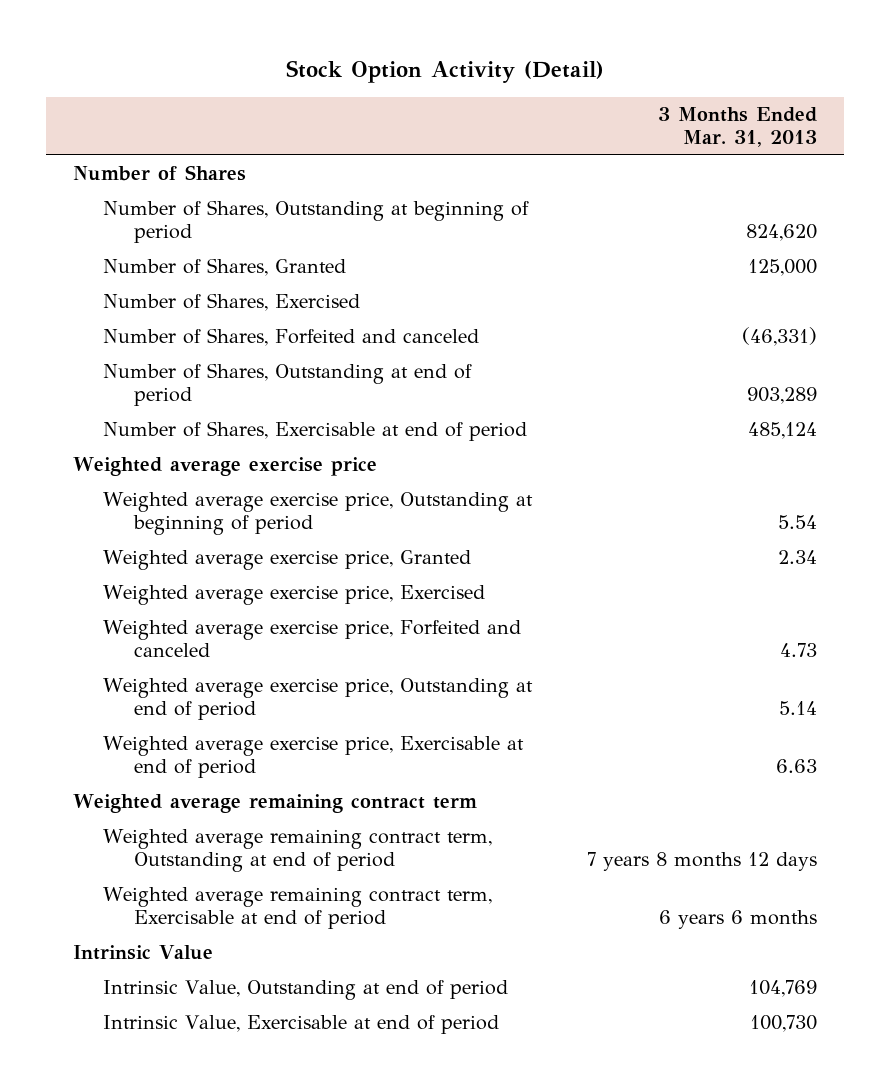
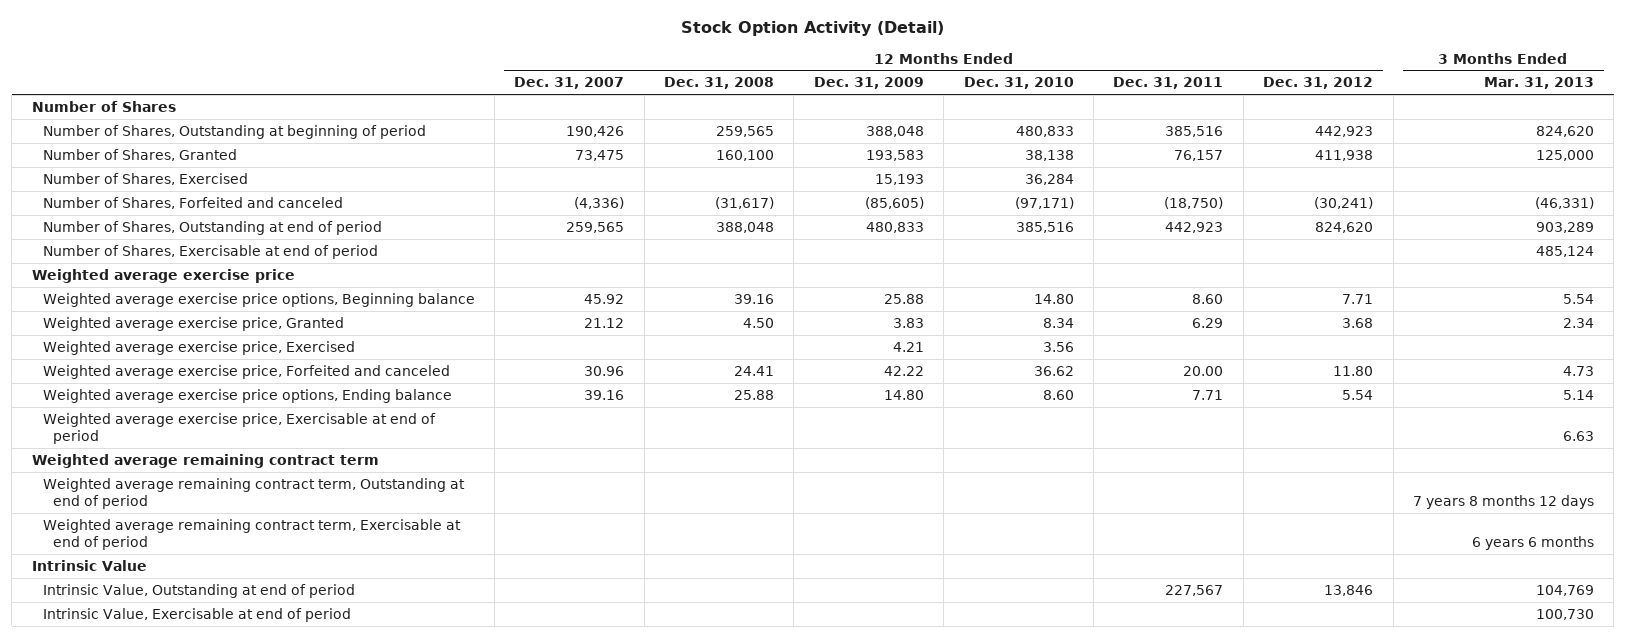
- | 3 Months Ended Mar. 31, 2013
+ | 12 Months Ended Dec. 31, 2007 | 12 Months Ended Dec. 31, 2008 | 12 Months Ended Dec. 31, 2009 | 12 Months Ended Dec. 31, 2010 | 12 Months Ended Dec. 31, 2011 | 12 Months Ended Dec. 31, 2012 | 3 Months Ended Mar. 31, 2013
- Weighted average exercise price, Outstanding at beginning of period | 5.54
+ Weighted average exercise price options, Beginning balance | 45.92 | 39.16 | 25.88 | 14.80 | 8.60 | 7.71 | 5.54
- Weighted average exercise price, Outstanding at end of period | 5.14
+ Weighted average exercise price options, Ending balance | 39.16 | 25.88 | 14.80 | 8.60 | 7.71 | 5.54 | 5.14

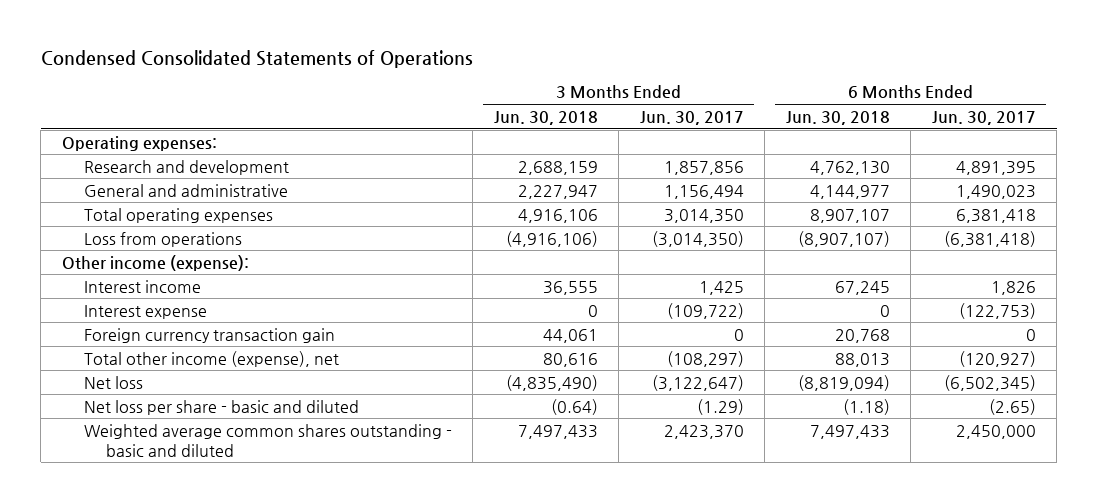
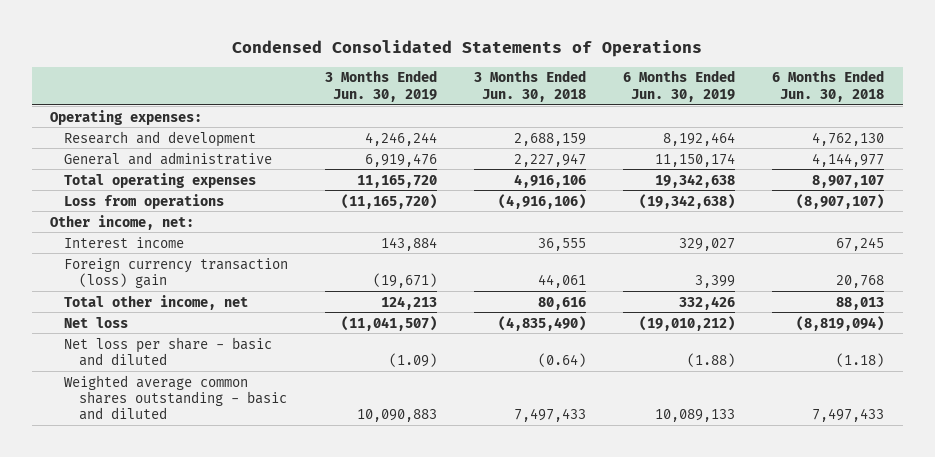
- | 3 Months Ended Jun. 30, 2018 | 3 Months Ended Jun. 30, 2017 | 6 Months Ended Jun. 30, 2018 | 6 Months Ended Jun. 30, 2017
+ | 3 Months Ended Jun. 30, 2019 | 3 Months Ended Jun. 30, 2018 | 6 Months Ended Jun. 30, 2019 | 6 Months Ended Jun. 30, 2018
- Other income (expense):
+ Other income, net:
- Interest expense | 0 | (109,722) | 0 | (122,753)
- Foreign currency transaction gain | 44,061 | 0 | 20,768 | 0
- Total other income (expense), net | 80,616 | (108,297) | 88,013 | (120,927)
+ Foreign currency transaction (loss) gain | (19,671) | 44,061 | 3,399 | 20,768
+ Total other income, net | 124,213 | 80,616 | 332,426 | 88,013

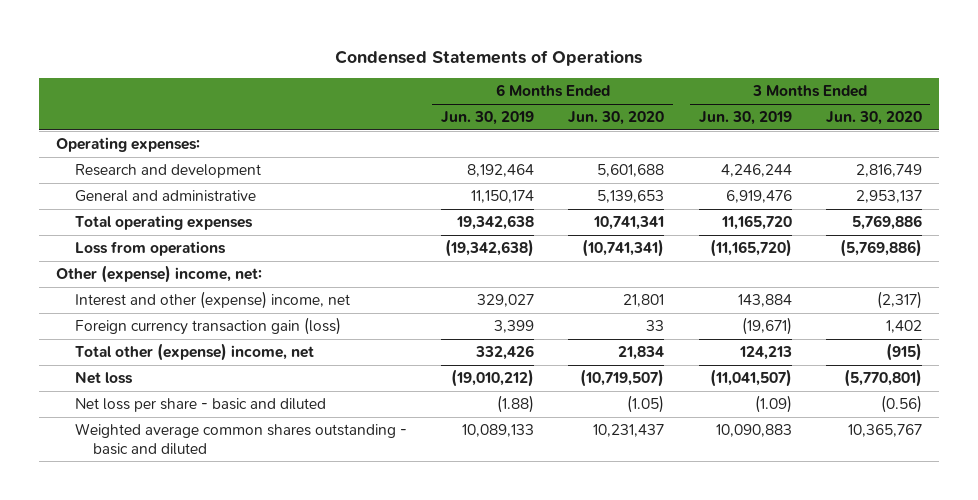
- Condensed Consolidated Statements of Operations
+ Condensed Statements of Operations
- | 3 Months Ended Jun. 30, 2019 | 3 Months Ended Jun. 30, 2018 | 6 Months Ended Jun. 30, 2019 | 6 Months Ended Jun. 30, 2018
+ | 6 Months Ended Jun. 30, 2019 | 6 Months Ended Jun. 30, 2020 | 3 Months Ended Jun. 30, 2019 | 3 Months Ended Jun. 30, 2020
- Other income, net:
- Interest income | 143,884 | 36,555 | 329,027 | 67,245
- Foreign currency transaction (loss) gain | (19,671) | 44,061 | 3,399 | 20,768
- Total other income, net | 124,213 | 80,616 | 332,426 | 88,013
+ Other (expense) income, net:
+ Interest and other (expense) income, net | 329,027 | 21,801 | 143,884 | (2,317)
+ Foreign currency transaction gain (loss) | 3,399 | 33 | (19,671) | 1,402
+ Total other (expense) income, net | 332,426 | 21,834 | 124,213 | (915)

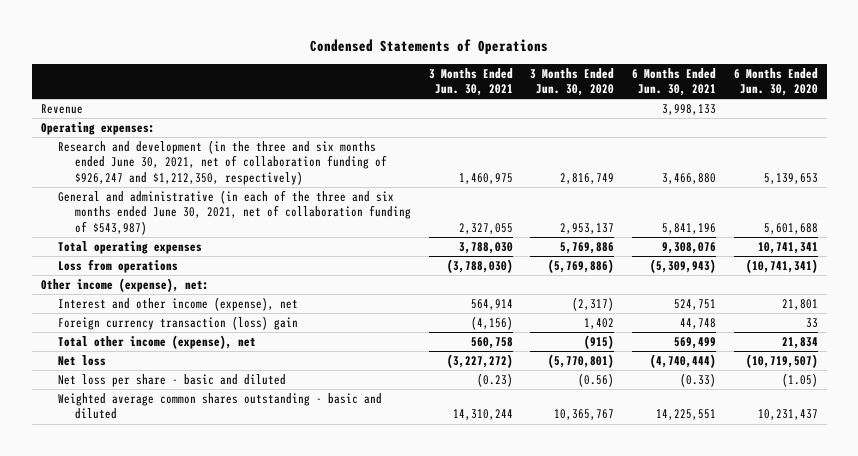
- | 6 Months Ended Jun. 30, 2019 | 6 Months Ended Jun. 30, 2020 | 3 Months Ended Jun. 30, 2019 | 3 Months Ended Jun. 30, 2020
+ | 3 Months Ended Jun. 30, 2021 | 3 Months Ended Jun. 30, 2020 | 6 Months Ended Jun. 30, 2021 | 6 Months Ended Jun. 30, 2020
+ Revenue | | | 3,998,133 |
- Research and development | 8,192,464 | 5,601,688 | 4,246,244 | 2,816,749
- General and administrative | 11,150,174 | 5,139,653 | 6,919,476 | 2,953,137
+ Research and development (in the three and six months ended June 30, 2021, net of collaboration funding of $926,247 and $1,212,350, respectively) | 1,460,975 | 2,816,749 | 3,466,880 | 5,139,653
+ General and administrative (in each of the three and six months ended June 30, 2021, net of collaboration funding of $543,987) | 2,327,055 | 2,953,137 | 5,841,196 | 5,601,688
- Other (expense) income, net:
- Interest and other (expense) income, net | 329,027 | 21,801 | 143,884 | (2,317)
- Foreign currency transaction gain (loss) | 3,399 | 33 | (19,671) | 1,402
- Total other (expense) income, net | 332,426 | 21,834 | 124,213 | (915)
+ Other income (expense), net:
+ Interest and other income (expense), net | 564,914 | (2,317) | 524,751 | 21,801
+ Foreign currency transaction (loss) gain | (4,156) | 1,402 | 44,748 | 33
+ Total other income (expense), net | 560,758 | (915) | 569,499 | 21,834

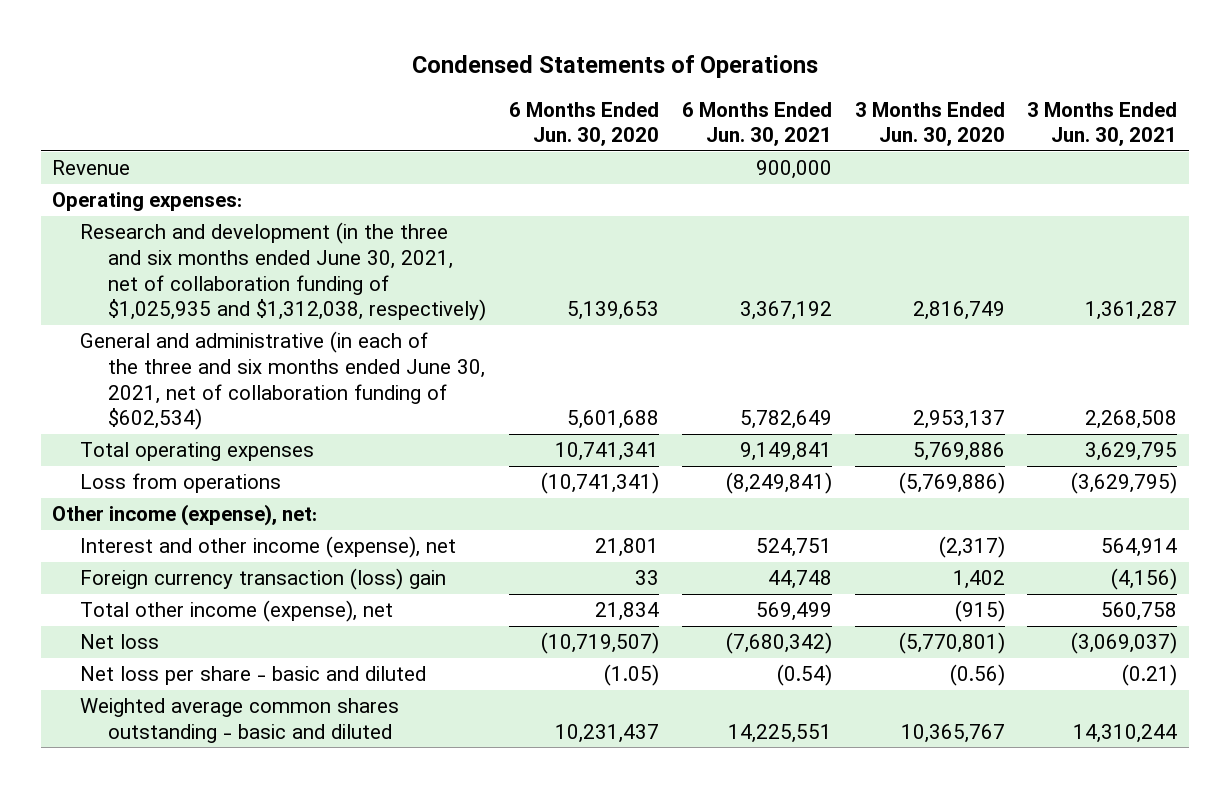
- | 3 Months Ended Jun. 30, 2021 | 3 Months Ended Jun. 30, 2020 | 6 Months Ended Jun. 30, 2021 | 6 Months Ended Jun. 30, 2020
+ | 6 Months Ended Jun. 30, 2020 | 6 Months Ended Jun. 30, 2021 | 3 Months Ended Jun. 30, 2020 | 3 Months Ended Jun. 30, 2021
- Revenue | | | 3,998,133 |
+ Revenue | | 900,000 | |
- Research and development (in the three and six months ended June 30, 2021, net of collaboration funding of $926,247 and $1,212,350, respectively) | 1,460,975 | 2,816,749 | 3,466,880 | 5,139,653
- General and administrative (in each of the three and six months ended June 30, 2021, net of collaboration funding of $543,987) | 2,327,055 | 2,953,137 | 5,841,196 | 5,601,688
- Total operating expenses | 3,788,030 | 5,769,886 | 9,308,076 | 10,741,341
- Loss from operations | (3,788,030) | (5,769,886) | (5,309,943) | (10,741,341)
+ Research and development (in the three and six months ended June 30, 2021, net of collaboration funding of $1,025,935 and $1,312,038, respectively) | 5,139,653 | 3,367,192 | 2,816,749 | 1,361,287
+ General and administrative (in each of the three and six months ended June 30, 2021, net of collaboration funding of $602,534) | 5,601,688 | 5,782,649 | 2,953,137 | 2,268,508
+ Total operating expenses | 10,741,341 | 9,149,841 | 5,769,886 | 3,629,795
+ Loss from operations | (10,741,341) | (8,249,841) | (5,769,886) | (3,629,795)
- Net loss | (3,227,272) | (5,770,801) | (4,740,444) | (10,719,507)
- Net loss per share - basic and diluted | (0.23) | (0.56) | (0.33) | (1.05)
+ Net loss | (10,719,507) | (7,680,342) | (5,770,801) | (3,069,037)
+ Net loss per share - basic and diluted | (1.05) | (0.54) | (0.56) | (0.21)

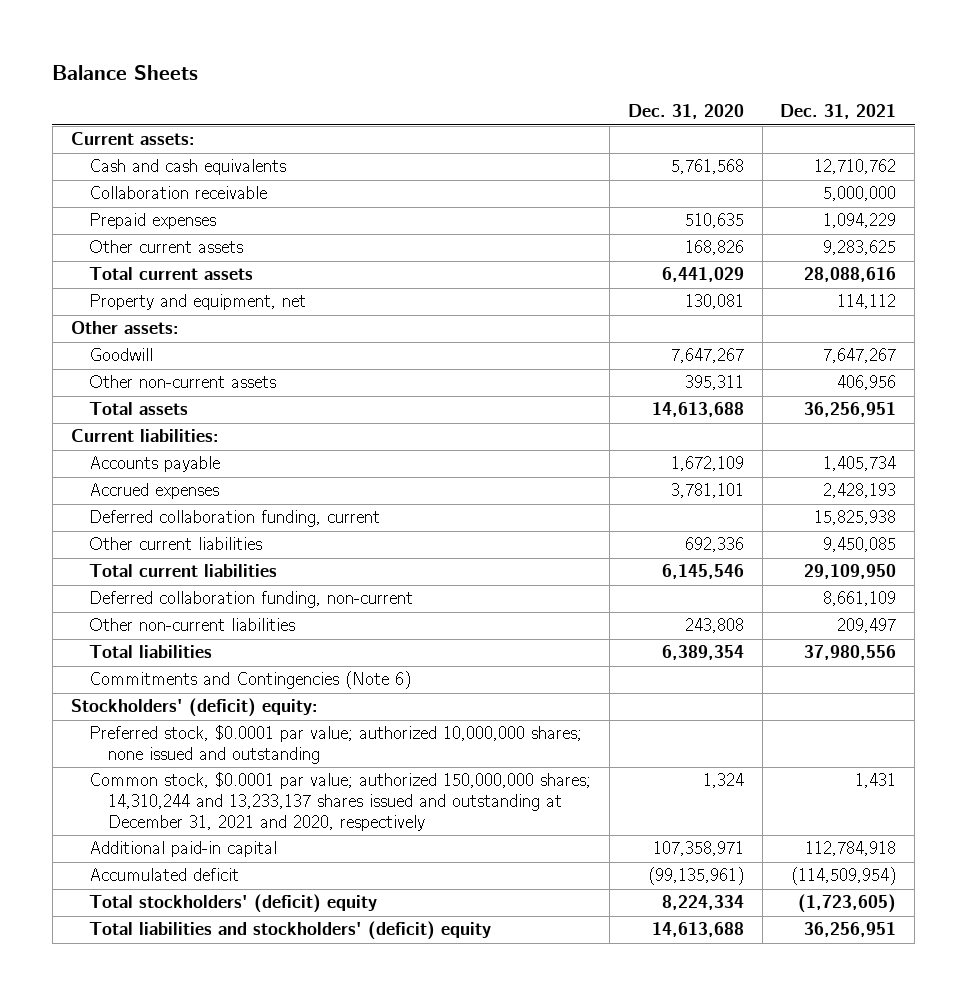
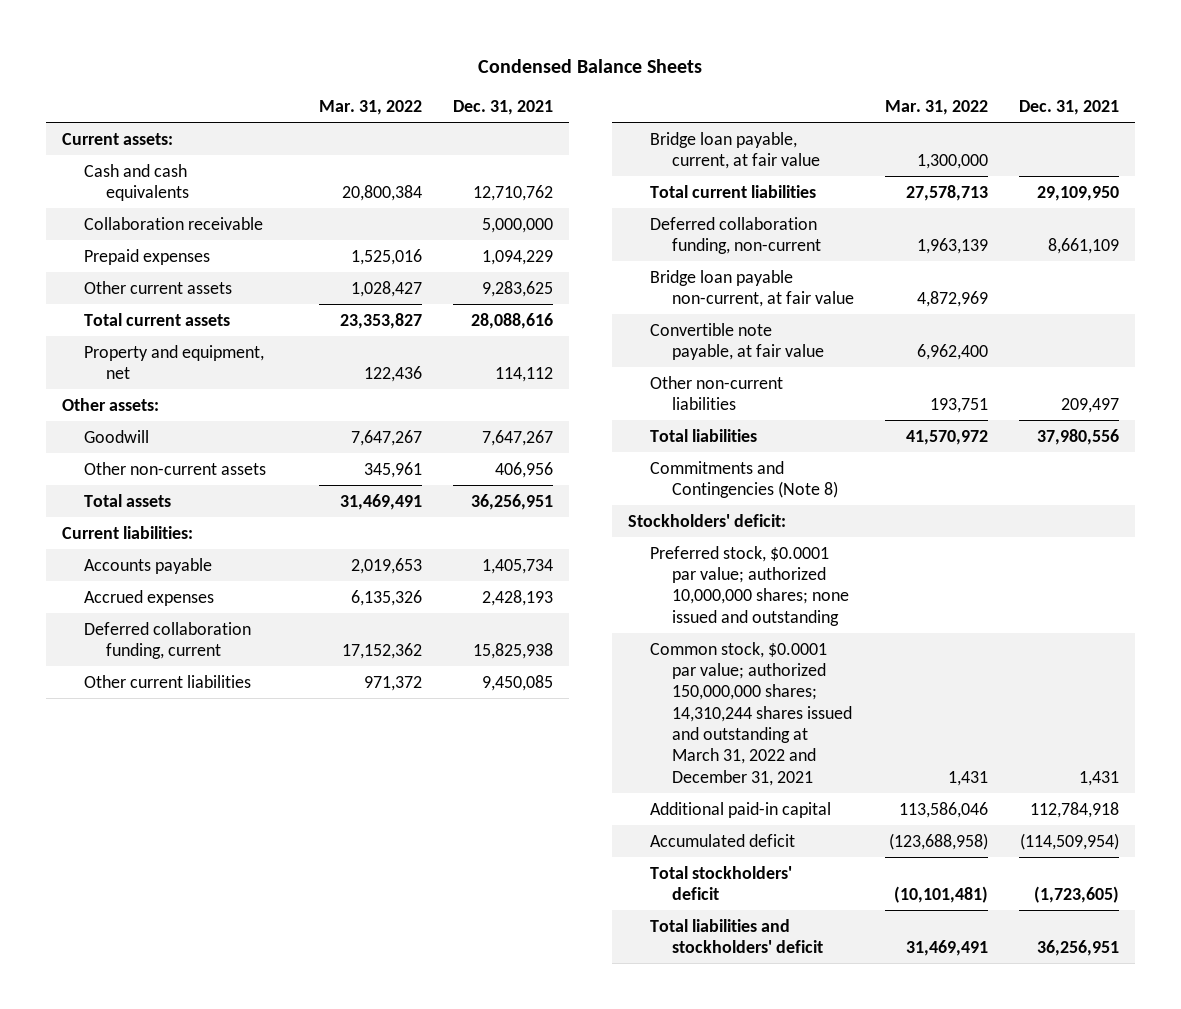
- Balance Sheets
+ Condensed Balance Sheets
- | Dec. 31, 2020 | Dec. 31, 2021
+ | Mar. 31, 2022 | Dec. 31, 2021
+ Bridge loan payable, current, at fair value | 1,300,000 |
+ Bridge loan payable non-current, at fair value | 4,872,969 |
+ Convertible note payable, at fair value | 6,962,400 |
- Commitments and Contingencies (Note 6)
- Stockholders' (deficit) equity:
+ Commitments and Contingencies (Note 8)
+ Stockholders' deficit:
- Common stock, $0.0001 par value; authorized 150,000,000 shares; 14,310,244 and 13,233,137 shares issued and outstanding at December 31, 2021 and 2020, respectively | 1,324 | 1,431
+ Common stock, $0.0001 par value; authorized 150,000,000 shares; 14,310,244 shares issued and outstanding at March 31, 2022 and December 31, 2021 | 1,431 | 1,431
- Total stockholders' (deficit) equity | 8,224,334 | (1,723,605)
- Total liabilities and stockholders' (deficit) equity | 14,613,688 | 36,256,951
+ Total stockholders' deficit | (10,101,481) | (1,723,605)
+ Total liabilities and stockholders' deficit | 31,469,491 | 36,256,951

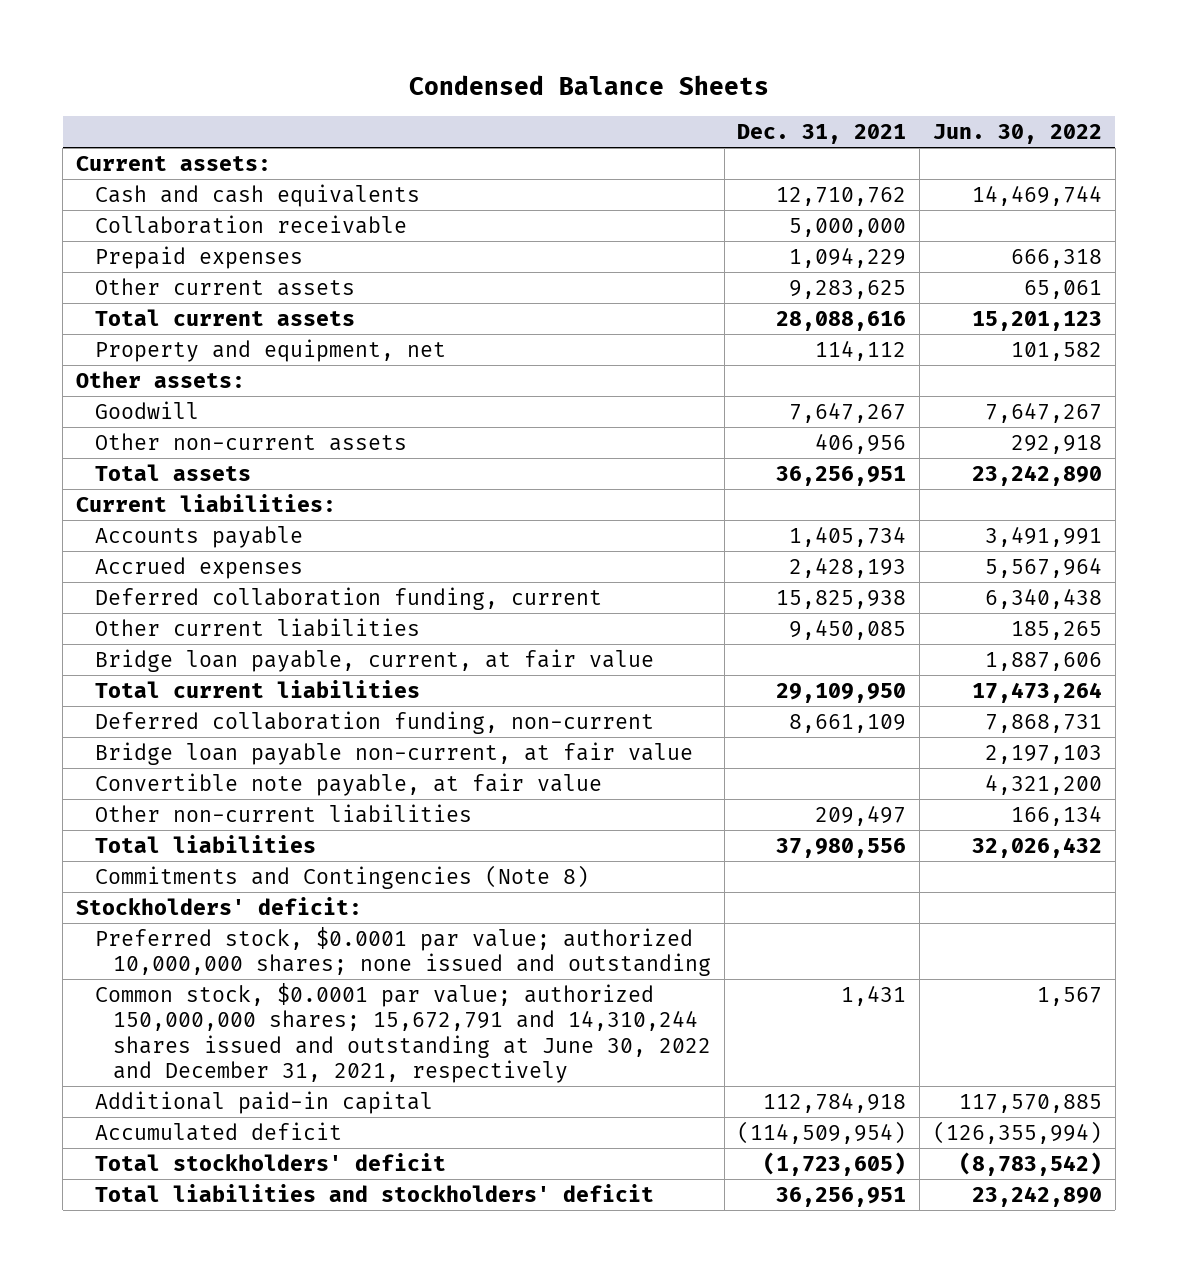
- | Mar. 31, 2022 | Dec. 31, 2021
+ | Dec. 31, 2021 | Jun. 30, 2022
- Common stock, $0.0001 par value; authorized 150,000,000 shares; 14,310,244 shares issued and outstanding at March 31, 2022 and December 31, 2021 | 1,431 | 1,431
+ Common stock, $0.0001 par value; authorized 150,000,000 shares; 15,672,791 and 14,310,244 shares issued and outstanding at June 30, 2022 and December 31, 2021, respectively | 1,431 | 1,567

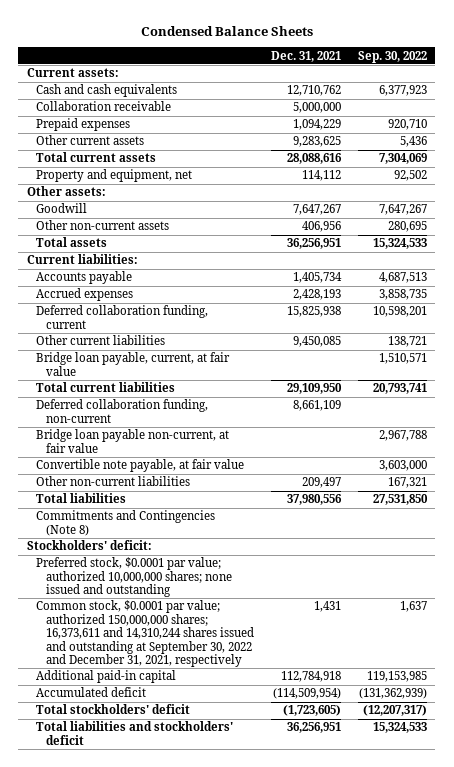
- | Dec. 31, 2021 | Jun. 30, 2022
+ | Dec. 31, 2021 | Sep. 30, 2022
- Common stock, $0.0001 par value; authorized 150,000,000 shares; 15,672,791 and 14,310,244 shares issued and outstanding at June 30, 2022 and December 31, 2021, respectively | 1,431 | 1,567
+ Common stock, $0.0001 par value; authorized 150,000,000 shares; 16,373,611 and 14,310,244 shares issued and outstanding at September 30, 2022 and December 31, 2021, respectively | 1,431 | 1,637

